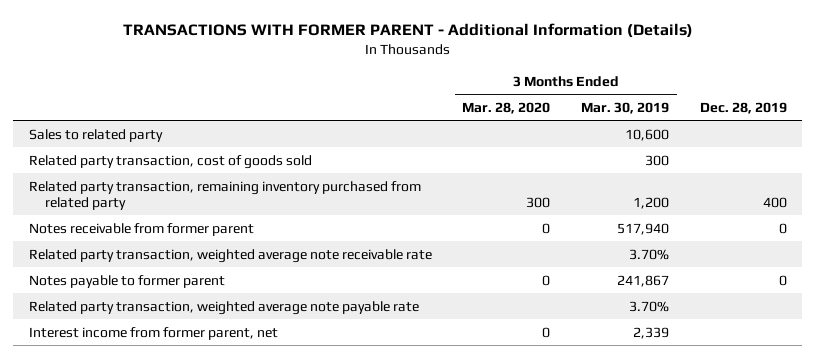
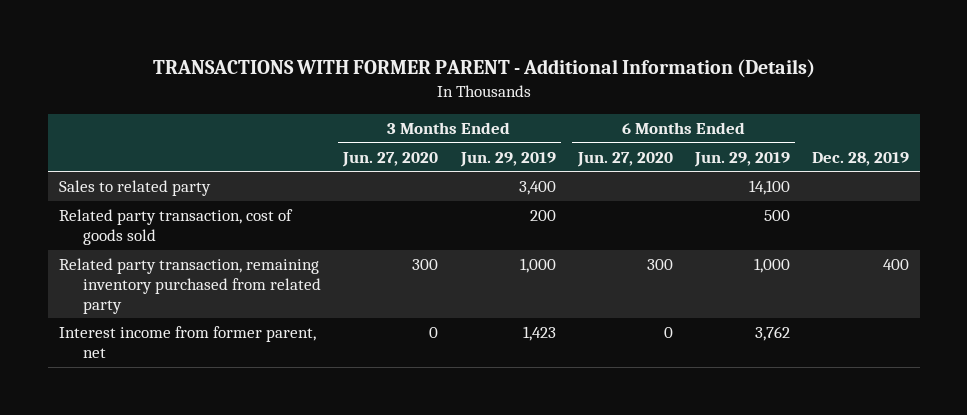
- | 3 Months Ended Mar. 28, 2020 | 3 Months Ended Mar. 30, 2019 | Dec. 28, 2019
+ | 3 Months Ended Jun. 27, 2020 | 3 Months Ended Jun. 29, 2019 | 6 Months Ended Jun. 27, 2020 | 6 Months Ended Jun. 29, 2019 | Dec. 28, 2019
- Notes receivable from former parent | 0 | 517,940 | 0
- Related party transaction, weighted average note receivable rate | | 3.70% |
- Notes payable to former parent | 0 | 241,867 | 0
- Related party transaction, weighted average note payable rate | | 3.70% |

